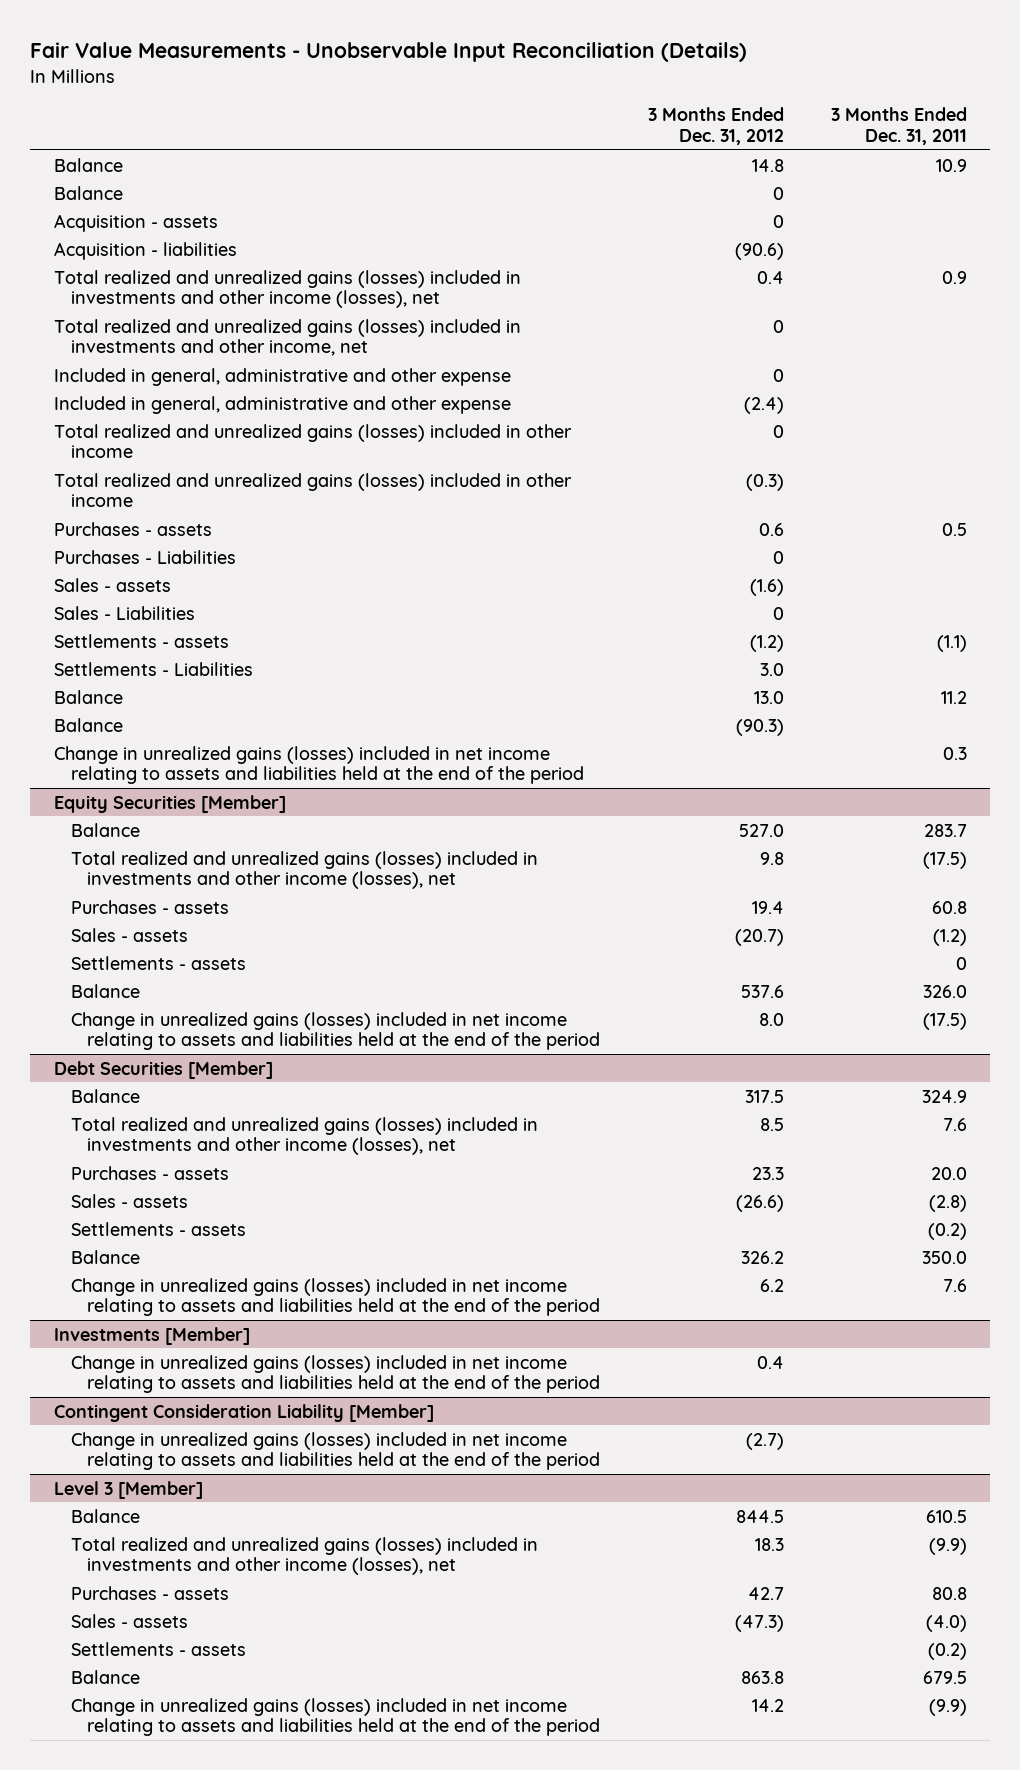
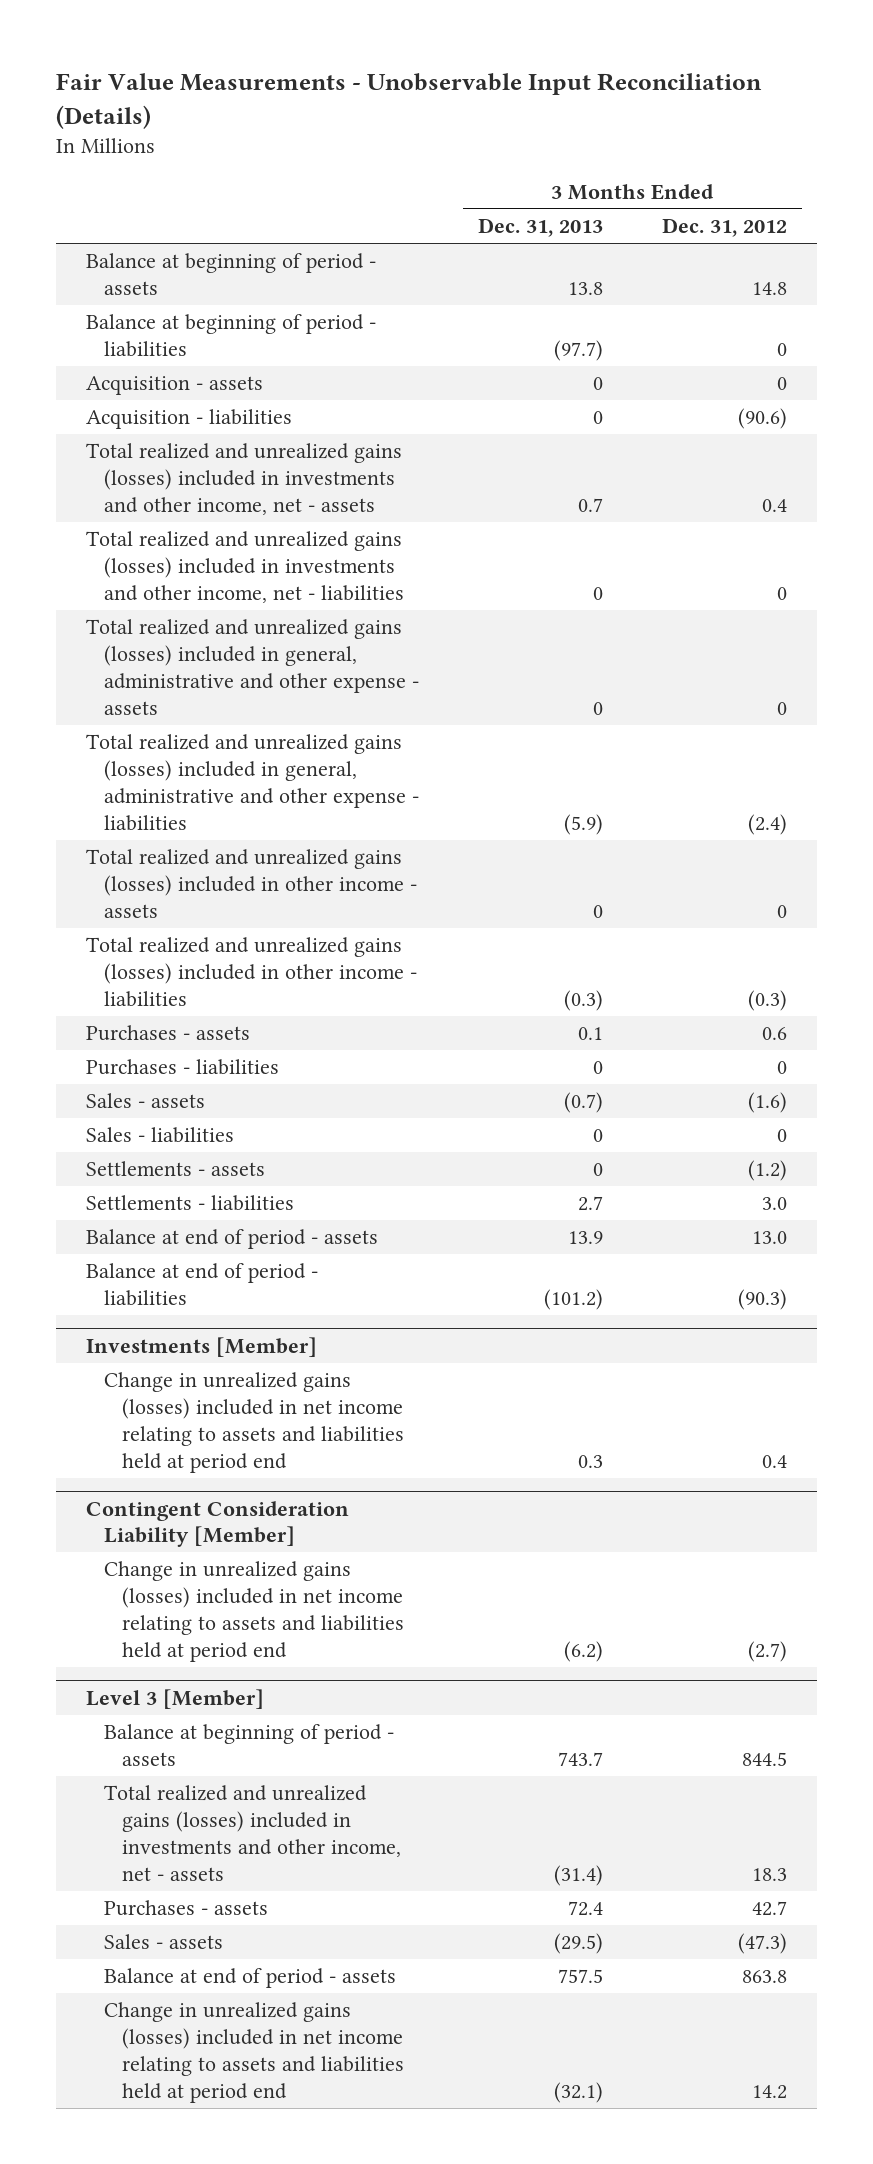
- | 3 Months Ended Dec. 31, 2012 | 3 Months Ended Dec. 31, 2011
+ | 3 Months Ended Dec. 31, 2013 | 3 Months Ended Dec. 31, 2012
- Balance | 14.8 | 10.9
- Balance | 0 |
+ Balance at beginning of period - assets | 13.8 | 14.8
+ Balance at beginning of period - liabilities | (97.7) | 0
- Total realized and unrealized gains (losses) included in investments and other income (losses), net | 0.4 | 0.9
- Total realized and unrealized gains (losses) included in investments and other income, net | 0 |
- Included in general, administrative and other expense | 0 |
- Included in general, administrative and other expense | (2.4) |
- Total realized and unrealized gains (losses) included in other income | 0 |
- Total realized and unrealized gains (losses) included in other income | (0.3) |
+ Total realized and unrealized gains (losses) included in investments and other income, net - assets | 0.7 | 0.4
+ Total realized and unrealized gains (losses) included in investments and other income, net - liabilities | 0 | 0
+ Total realized and unrealized gains (losses) included in general, administrative and other expense - assets | 0 | 0
+ Total realized and unrealized gains (losses) included in general, administrative and other expense - liabilities | (5.9) | (2.4)
+ Total realized and unrealized gains (losses) included in other income - assets | 0 | 0
+ Total realized and unrealized gains (losses) included in other income - liabilities | (0.3) | (0.3)
- Purchases - Liabilities | 0 |
+ Purchases - liabilities | 0 | 0
- Sales - Liabilities | 0 |
+ Sales - liabilities | 0 | 0
- Settlements - Liabilities | 3.0 |
- Balance | 13.0 | 11.2
- Balance | (90.3) |
- Change in unrealized gains (losses) included in net income relating to assets and liabilities held at the end of the period | | 0.3
- Equity Securities [Member]
- Balance | 527.0 | 283.7
- Total realized and unrealized gains (losses) included in investments and other income (losses), net | 9.8 | (17.5)
- Purchases - assets | 19.4 | 60.8
- Sales - assets | (20.7) | (1.2)
- Settlements - assets | | 0
- Balance | 537.6 | 326.0
- Change in unrealized gains (losses) included in net income relating to assets and liabilities held at the end of the period | 8.0 | (17.5)
- Debt Securities [Member]
- Balance | 317.5 | 324.9
- Total realized and unrealized gains (losses) included in investments and other income (losses), net | 8.5 | 7.6
- Purchases - assets | 23.3 | 20.0
- Sales - assets | (26.6) | (2.8)
- Settlements - assets | | (0.2)
- Balance | 326.2 | 350.0
- Change in unrealized gains (losses) included in net income relating to assets and liabilities held at the end of the period | 6.2 | 7.6
+ Settlements - liabilities | 2.7 | 3.0
+ Balance at end of period - assets | 13.9 | 13.0
+ Balance at end of period - liabilities | (101.2) | (90.3)
@ Investments [Member]
- Change in unrealized gains (losses) included in net income relating to assets and liabilities held at the end of the period | 0.4 |
+ Change in unrealized gains (losses) included in net income relating to assets and liabilities held at period end | 0.3 | 0.4
@ Contingent Consideration Liability [Member]
- Change in unrealized gains (losses) included in net income relating to assets and liabilities held at the end of the period | (2.7) |
+ Change in unrealized gains (losses) included in net income relating to assets and liabilities held at period end | (6.2) | (2.7)
@ Level 3 [Member]
- Balance | 844.5 | 610.5
- Total realized and unrealized gains (losses) included in investments and other income (losses), net | 18.3 | (9.9)
+ Balance at beginning of period - assets | 743.7 | 844.5
+ Total realized and unrealized gains (losses) included in investments and other income, net - assets | (31.4) | 18.3
- Settlements - assets | | (0.2)
- Balance | 863.8 | 679.5
- Change in unrealized gains (losses) included in net income relating to assets and liabilities held at the end of the period | 14.2 | (9.9)
+ Balance at end of period - assets | 757.5 | 863.8
+ Change in unrealized gains (losses) included in net income relating to assets and liabilities held at period end | (32.1) | 14.2

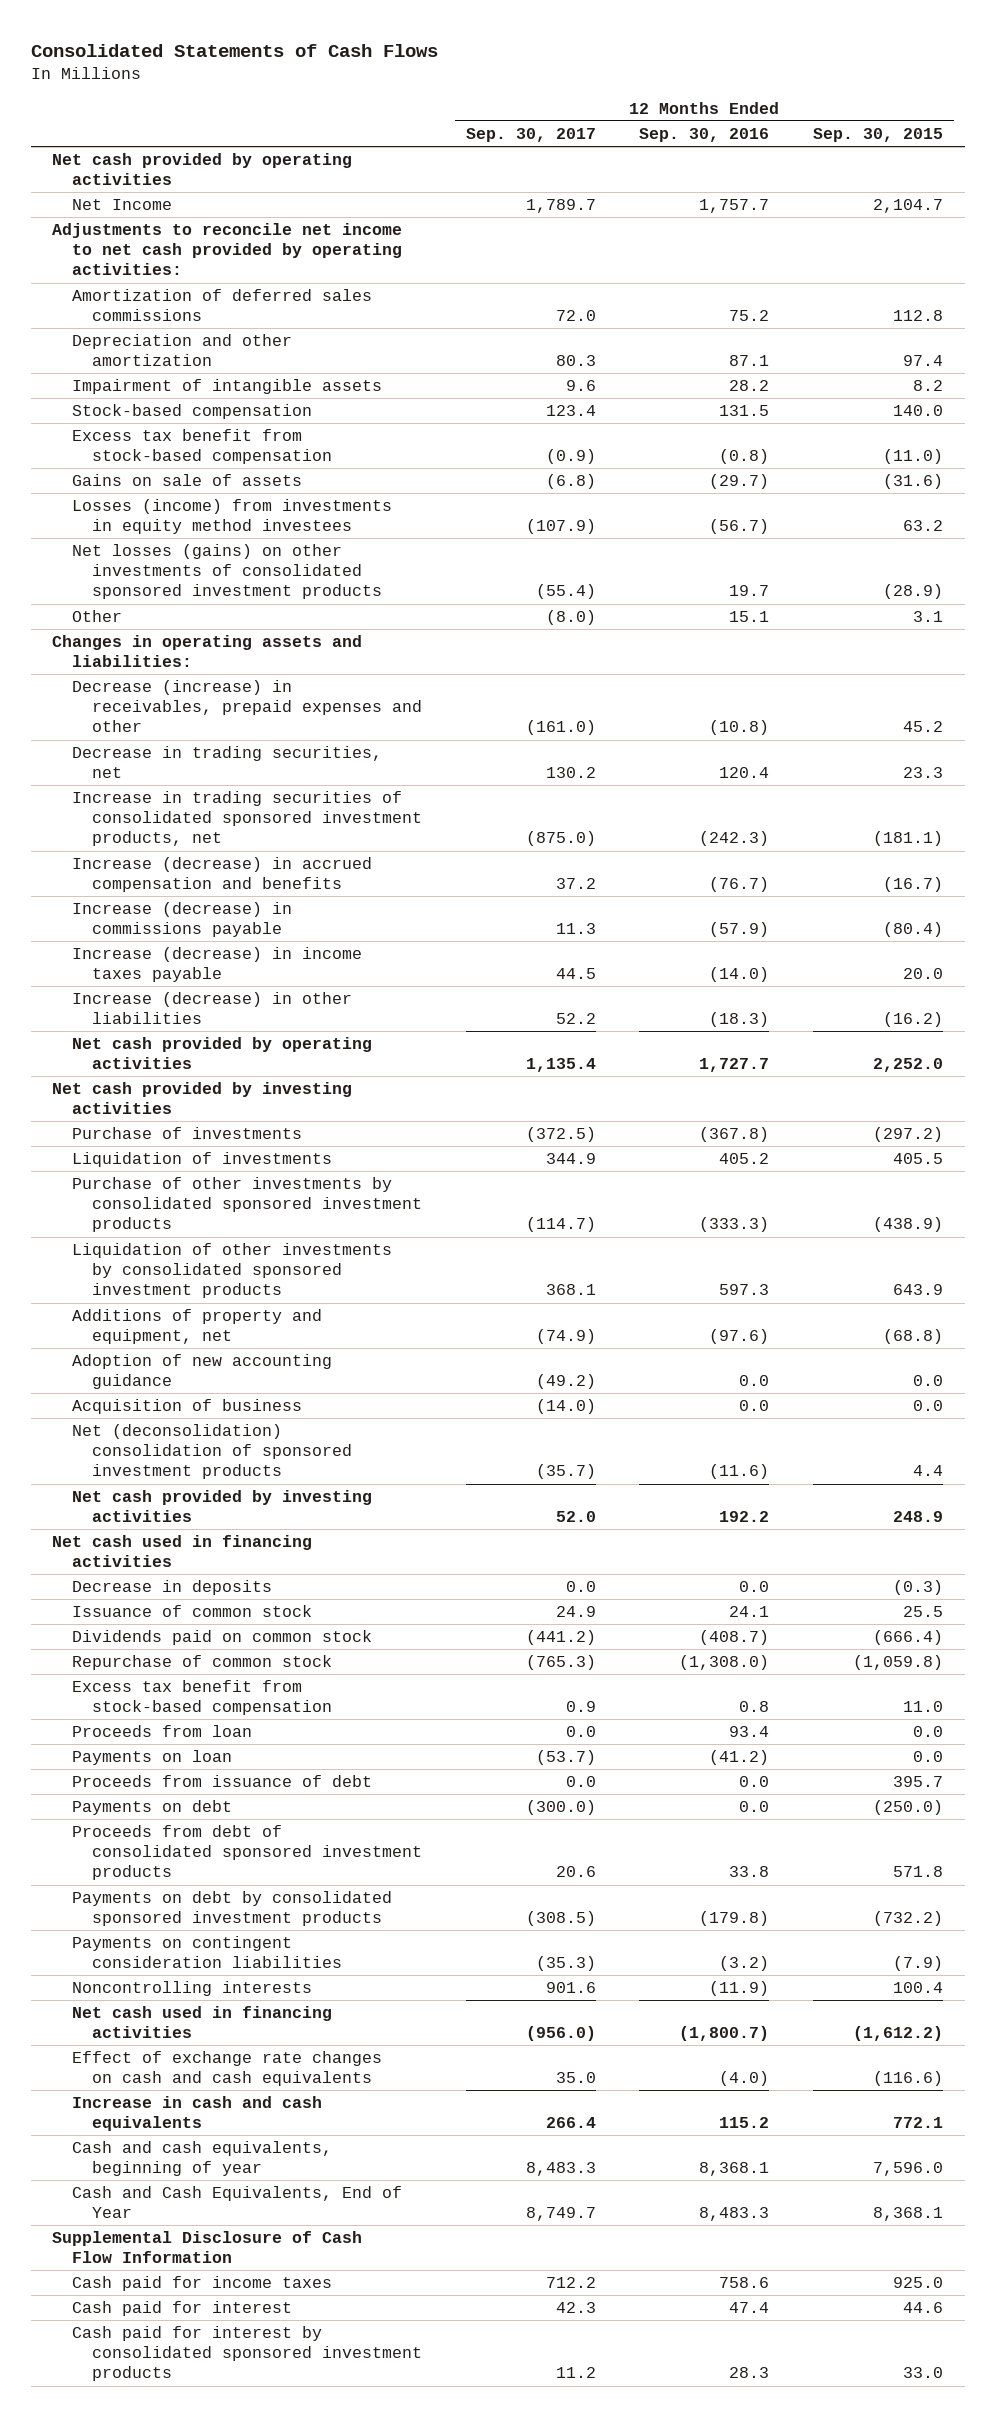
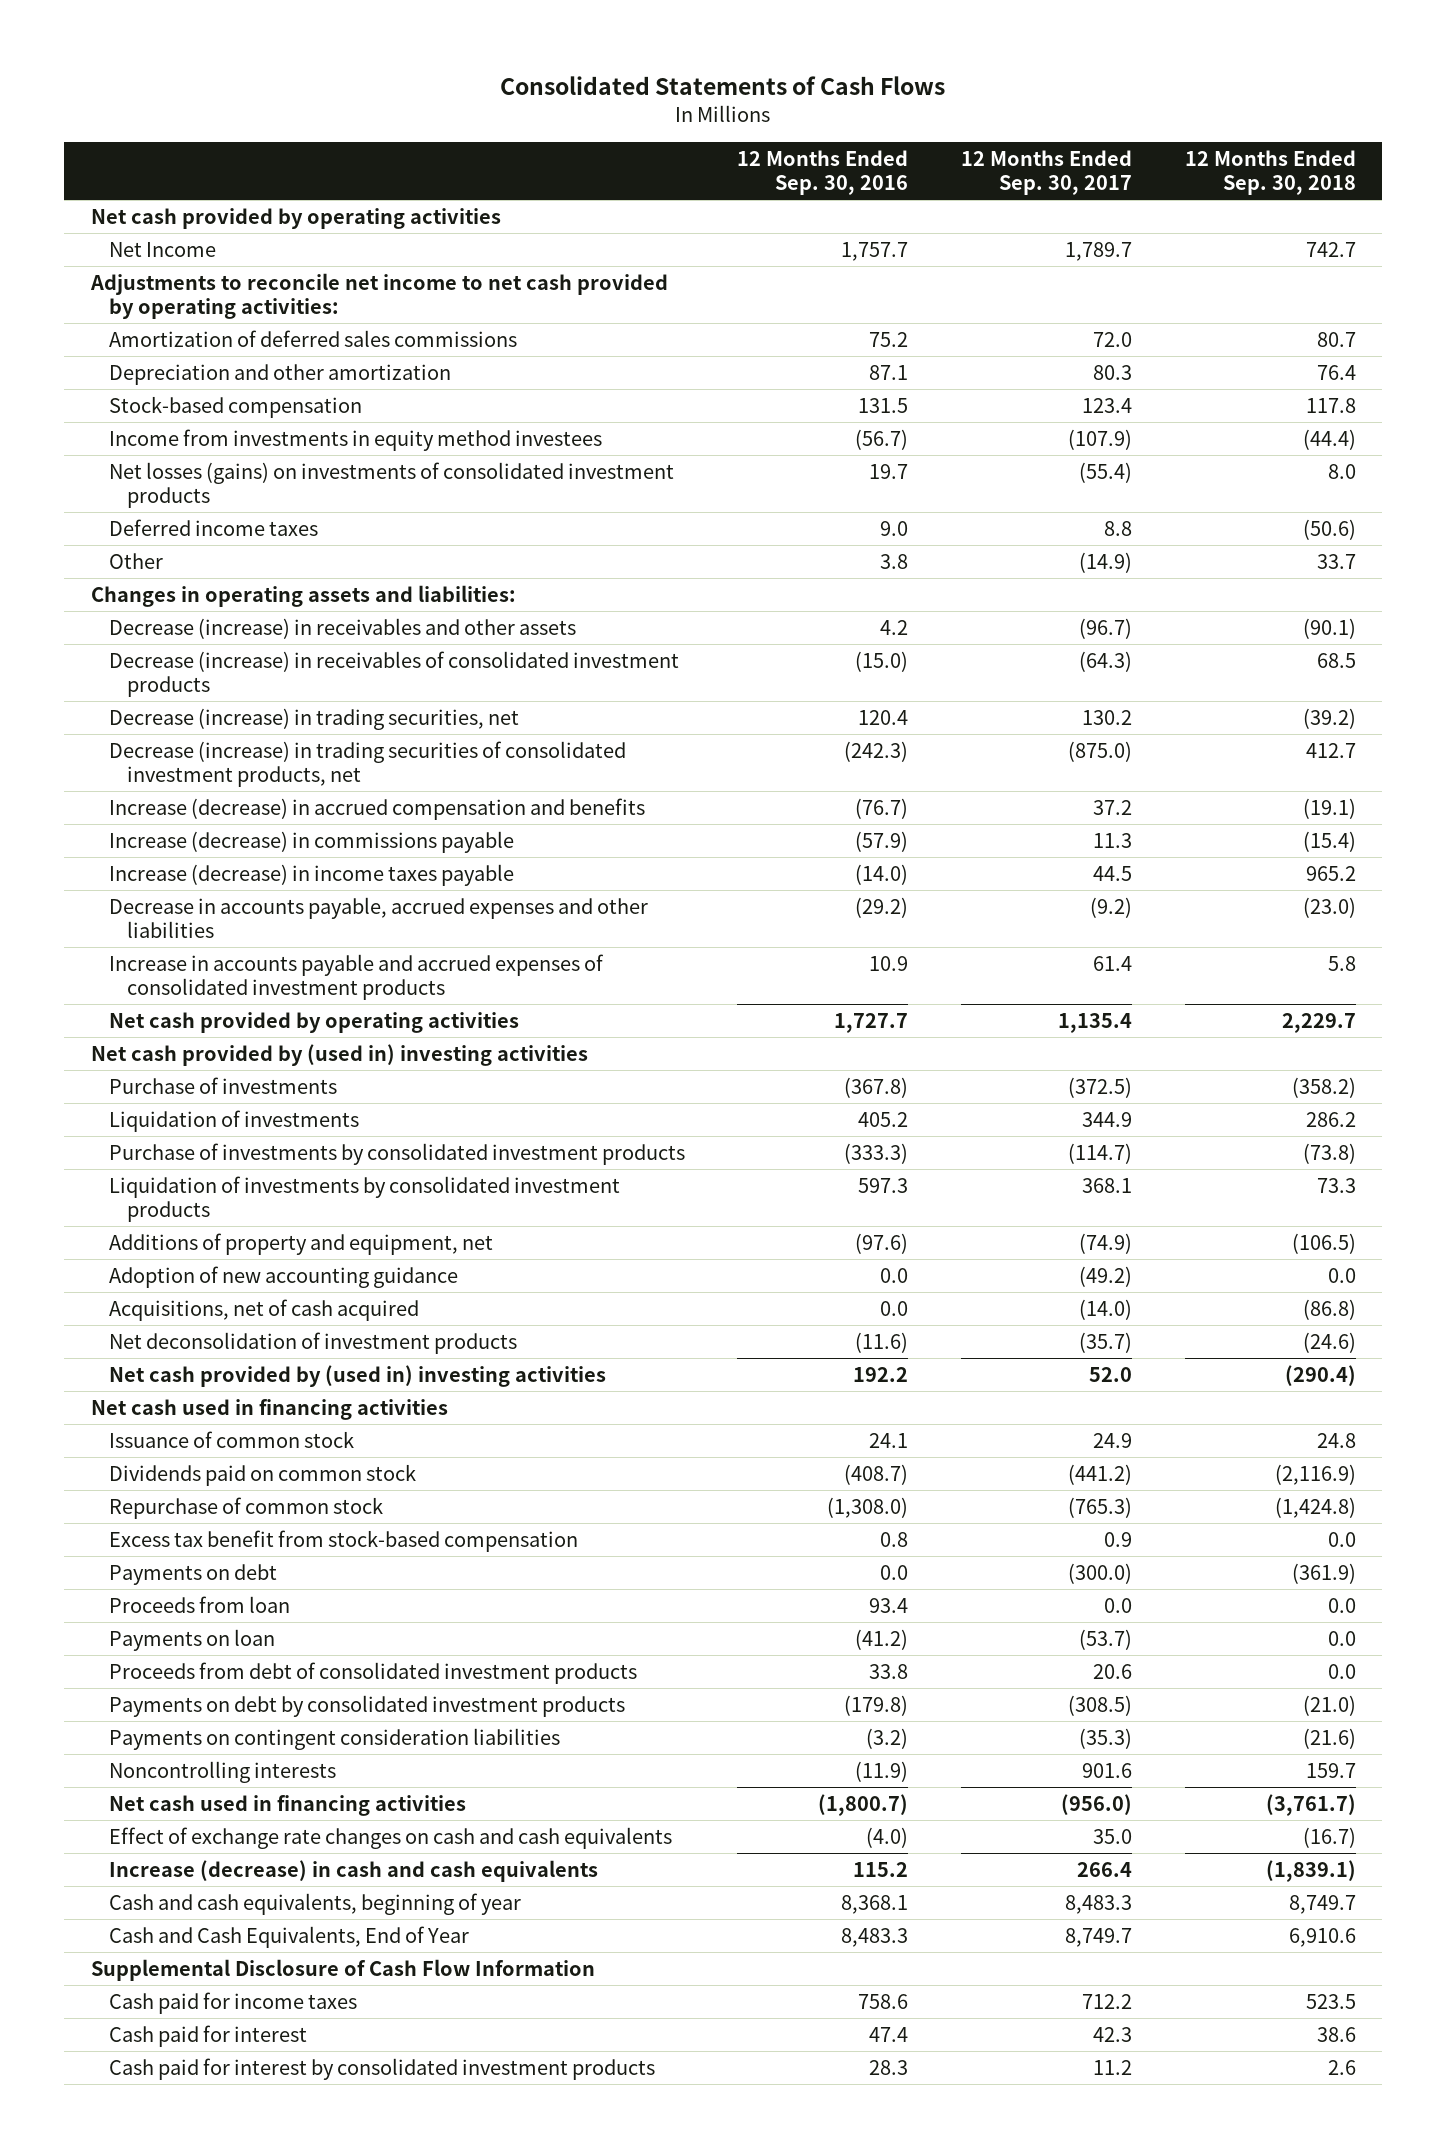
- | 12 Months Ended Sep. 30, 2017 | 12 Months Ended Sep. 30, 2016 | 12 Months Ended Sep. 30, 2015
+ | 12 Months Ended Sep. 30, 2016 | 12 Months Ended Sep. 30, 2017 | 12 Months Ended Sep. 30, 2018
- Impairment of intangible assets | 9.6 | 28.2 | 8.2
- Excess tax benefit from stock-based compensation | (0.9) | (0.8) | (11.0)
- Gains on sale of assets | (6.8) | (29.7) | (31.6)
- Losses (income) from investments in equity method investees | (107.9) | (56.7) | 63.2
- Net losses (gains) on other investments of consolidated sponsored investment products | (55.4) | 19.7 | (28.9)
- Other | (8.0) | 15.1 | 3.1
+ Income from investments in equity method investees | (56.7) | (107.9) | (44.4)
+ Net losses (gains) on investments of consolidated investment products | 19.7 | (55.4) | 8.0
+ Deferred income taxes | 9.0 | 8.8 | (50.6)
+ Other | 3.8 | (14.9) | 33.7
- Decrease (increase) in receivables, prepaid expenses and other | (161.0) | (10.8) | 45.2
- Decrease in trading securities, net | 130.2 | 120.4 | 23.3
- Increase in trading securities of consolidated sponsored investment products, net | (875.0) | (242.3) | (181.1)
+ Decrease (increase) in receivables and other assets | 4.2 | (96.7) | (90.1)
+ Decrease (increase) in receivables of consolidated investment products | (15.0) | (64.3) | 68.5
+ Decrease (increase) in trading securities, net | 120.4 | 130.2 | (39.2)
+ Decrease (increase) in trading securities of consolidated investment products, net | (242.3) | (875.0) | 412.7
- Increase (decrease) in other liabilities | 52.2 | (18.3) | (16.2)
+ Decrease in accounts payable, accrued expenses and other liabilities | (29.2) | (9.2) | (23.0)
+ Increase in accounts payable and accrued expenses of consolidated investment products | 10.9 | 61.4 | 5.8
- Net cash provided by investing activities
+ Net cash provided by (used in) investing activities
- Purchase of other investments by consolidated sponsored investment products | (114.7) | (333.3) | (438.9)
- Liquidation of other investments by consolidated sponsored investment products | 368.1 | 597.3 | 643.9
+ Purchase of investments by consolidated investment products | (333.3) | (114.7) | (73.8)
+ Liquidation of investments by consolidated investment products | 597.3 | 368.1 | 73.3
- Acquisition of business | (14.0) | 0.0 | 0.0
- Net (deconsolidation) consolidation of sponsored investment products | (35.7) | (11.6) | 4.4
- Net cash provided by investing activities | 52.0 | 192.2 | 248.9
+ Acquisitions, net of cash acquired | 0.0 | (14.0) | (86.8)
+ Net deconsolidation of investment products | (11.6) | (35.7) | (24.6)
+ Net cash provided by (used in) investing activities | 192.2 | 52.0 | (290.4)
- Decrease in deposits | 0.0 | 0.0 | (0.3)
moved up: Payments on debt | 0.0 | (300.0) | (361.9)
- Proceeds from issuance of debt | 0.0 | 0.0 | 395.7
- Proceeds from debt of consolidated sponsored investment products | 20.6 | 33.8 | 571.8
- Payments on debt by consolidated sponsored investment products | (308.5) | (179.8) | (732.2)
+ Proceeds from debt of consolidated investment products | 33.8 | 20.6 | 0.0
+ Payments on debt by consolidated investment products | (179.8) | (308.5) | (21.0)
- Increase in cash and cash equivalents | 266.4 | 115.2 | 772.1
+ Increase (decrease) in cash and cash equivalents | 115.2 | 266.4 | (1,839.1)
- Cash paid for interest by consolidated sponsored investment products | 11.2 | 28.3 | 33.0
+ Cash paid for interest by consolidated investment products | 28.3 | 11.2 | 2.6

